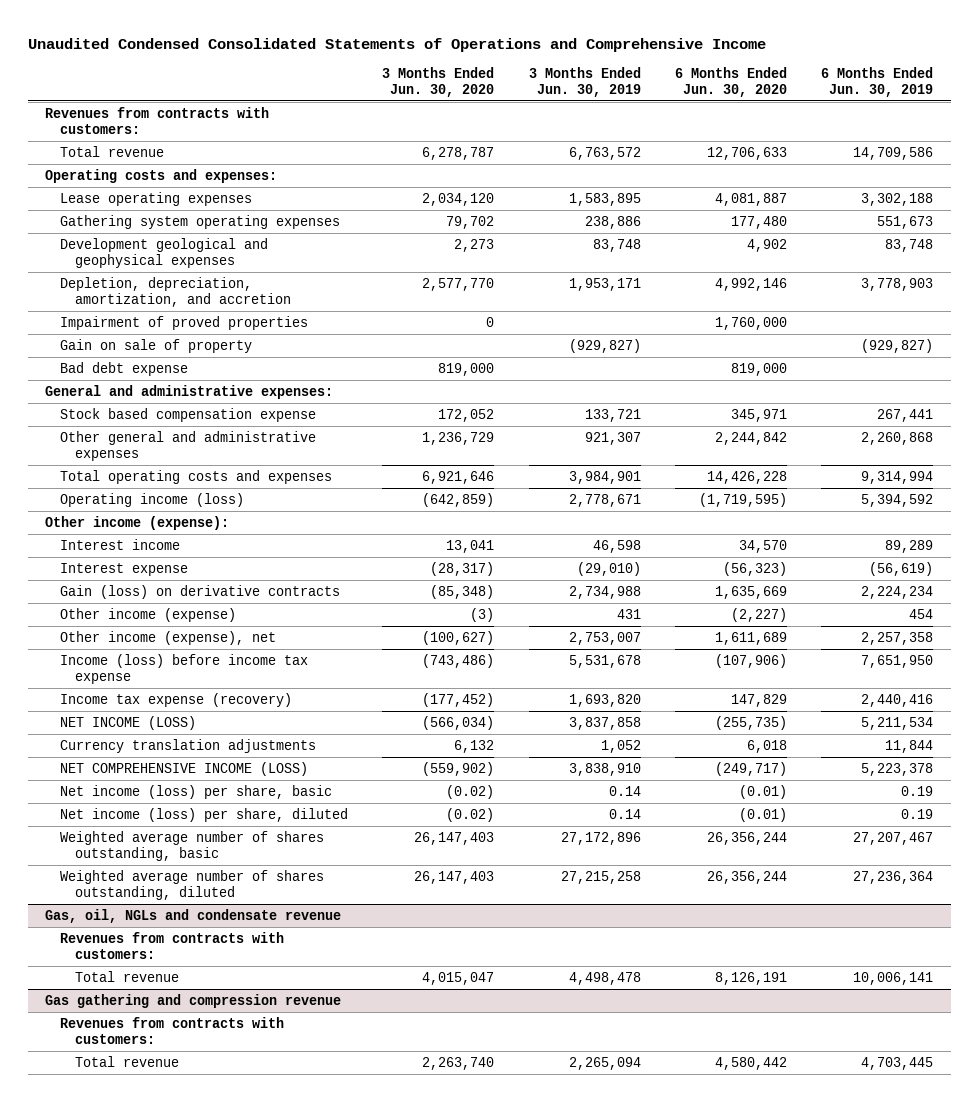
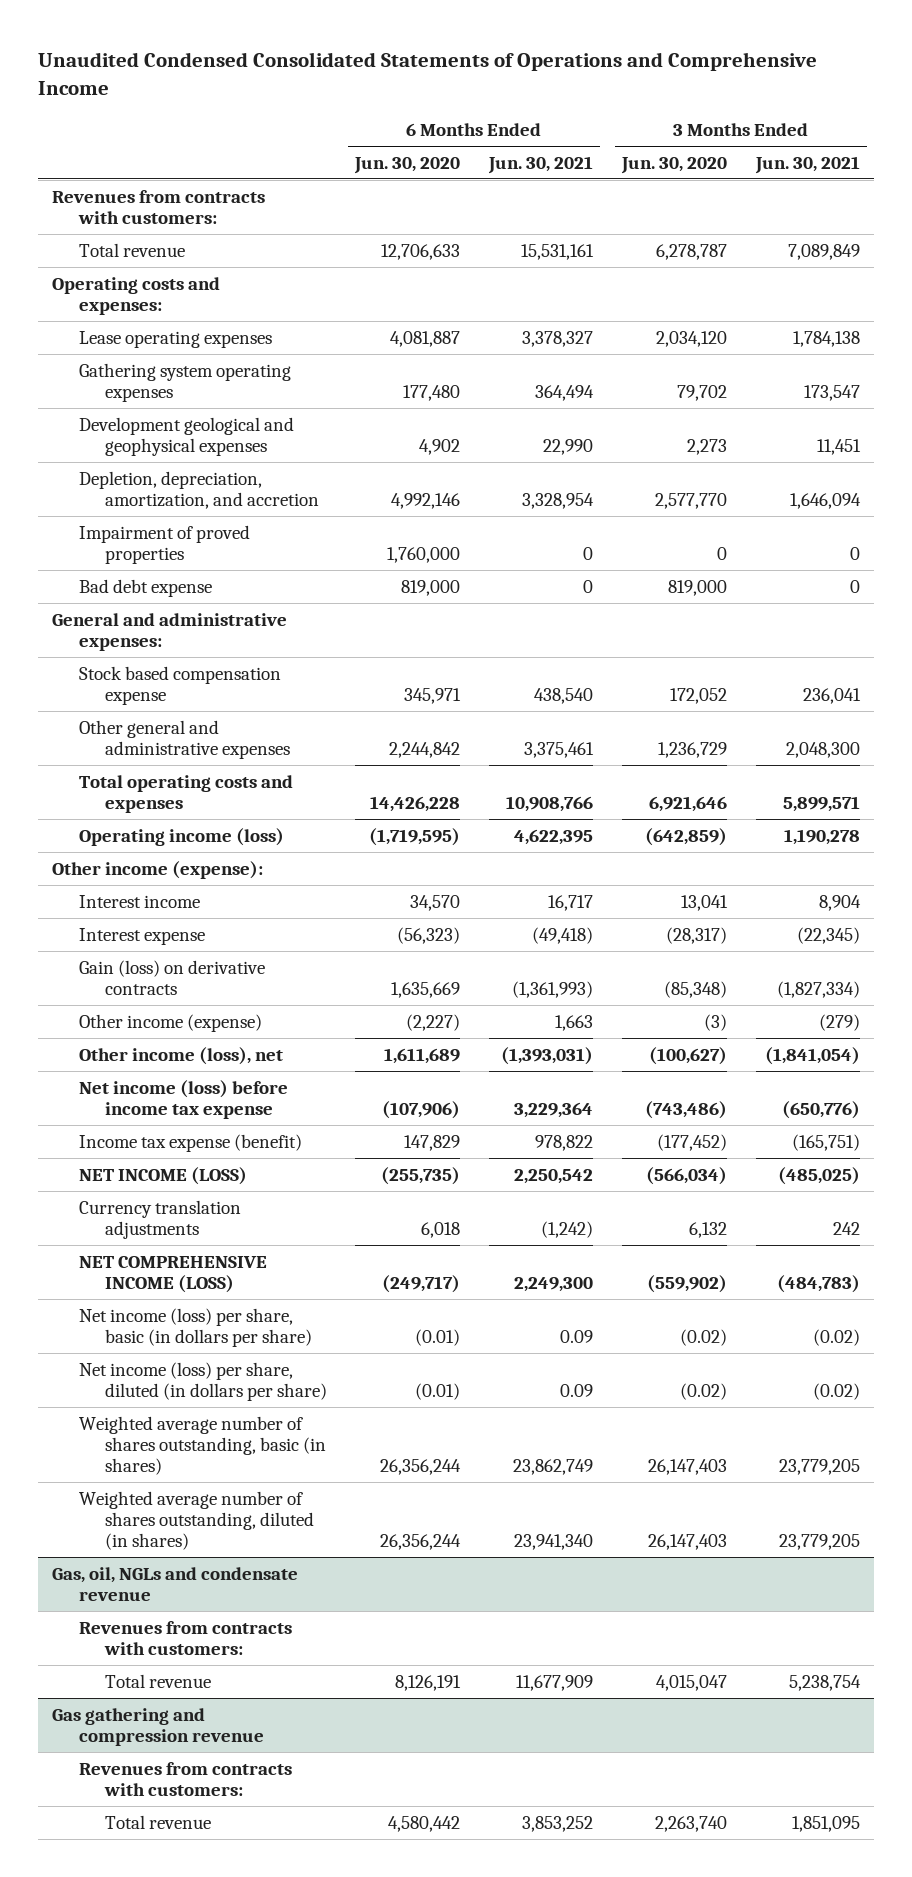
- | 3 Months Ended Jun. 30, 2020 | 3 Months Ended Jun. 30, 2019 | 6 Months Ended Jun. 30, 2020 | 6 Months Ended Jun. 30, 2019
+ | 6 Months Ended Jun. 30, 2020 | 6 Months Ended Jun. 30, 2021 | 3 Months Ended Jun. 30, 2020 | 3 Months Ended Jun. 30, 2021
- Gain on sale of property | | (929,827) | | (929,827)
- Other income (expense), net | (100,627) | 2,753,007 | 1,611,689 | 2,257,358
- Income (loss) before income tax expense | (743,486) | 5,531,678 | (107,906) | 7,651,950
- Income tax expense (recovery) | (177,452) | 1,693,820 | 147,829 | 2,440,416
+ Other income (loss), net | 1,611,689 | (1,393,031) | (100,627) | (1,841,054)
+ Net income (loss) before income tax expense | (107,906) | 3,229,364 | (743,486) | (650,776)
+ Income tax expense (benefit) | 147,829 | 978,822 | (177,452) | (165,751)
- Net income (loss) per share, basic | (0.02) | 0.14 | (0.01) | 0.19
- Net income (loss) per share, diluted | (0.02) | 0.14 | (0.01) | 0.19
- Weighted average number of shares outstanding, basic | 26,147,403 | 27,172,896 | 26,356,244 | 27,207,467
- Weighted average number of shares outstanding, diluted | 26,147,403 | 27,215,258 | 26,356,244 | 27,236,364
+ Net income (loss) per share, basic (in dollars per share) | (0.01) | 0.09 | (0.02) | (0.02)
+ Net income (loss) per share, diluted (in dollars per share) | (0.01) | 0.09 | (0.02) | (0.02)
+ Weighted average number of shares outstanding, basic (in shares) | 26,356,244 | 23,862,749 | 26,147,403 | 23,779,205
+ Weighted average number of shares outstanding, diluted (in shares) | 26,356,244 | 23,941,340 | 26,147,403 | 23,779,205

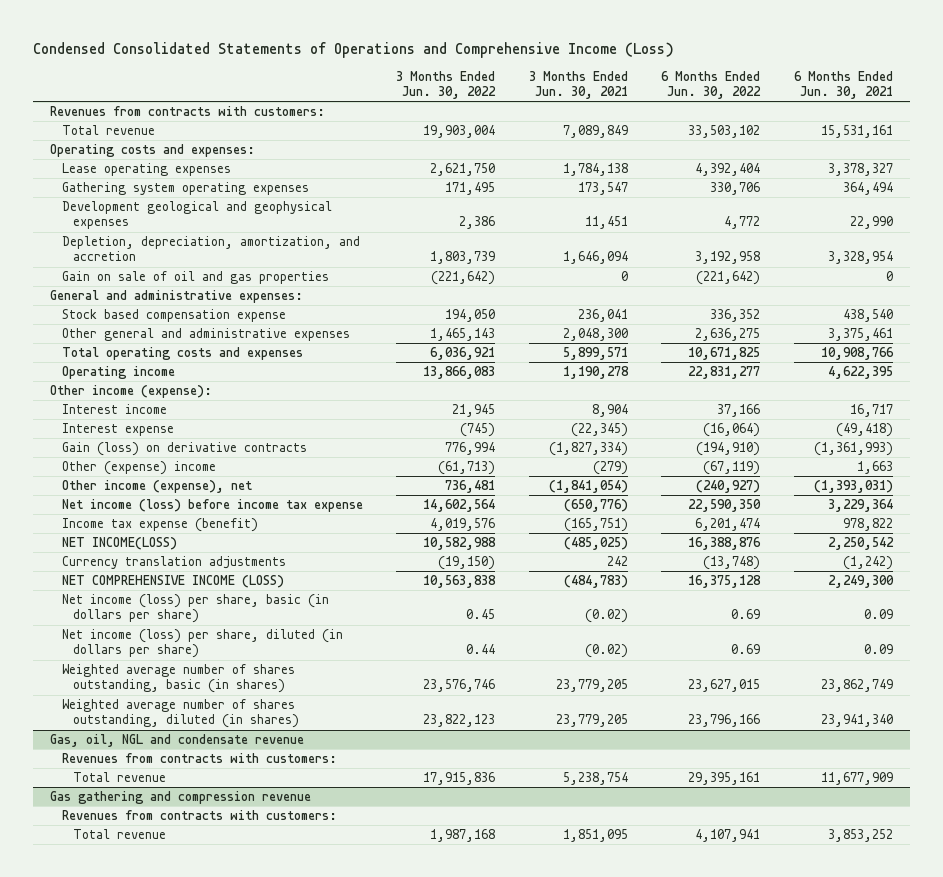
- Unaudited Condensed Consolidated Statements of Operations and Comprehensive Income
+ Condensed Consolidated Statements of Operations and Comprehensive Income (Loss)
- | 6 Months Ended Jun. 30, 2020 | 6 Months Ended Jun. 30, 2021 | 3 Months Ended Jun. 30, 2020 | 3 Months Ended Jun. 30, 2021
+ | 3 Months Ended Jun. 30, 2022 | 3 Months Ended Jun. 30, 2021 | 6 Months Ended Jun. 30, 2022 | 6 Months Ended Jun. 30, 2021
- Impairment of proved properties | 1,760,000 | 0 | 0 | 0
- Bad debt expense | 819,000 | 0 | 819,000 | 0
+ Gain on sale of oil and gas properties | (221,642) | 0 | (221,642) | 0
- Operating income (loss) | (1,719,595) | 4,622,395 | (642,859) | 1,190,278
+ Operating income | 13,866,083 | 1,190,278 | 22,831,277 | 4,622,395
- Other income (expense) | (2,227) | 1,663 | (3) | (279)
- Other income (loss), net | 1,611,689 | (1,393,031) | (100,627) | (1,841,054)
+ Other (expense) income | (61,713) | (279) | (67,119) | 1,663
+ Other income (expense), net | 736,481 | (1,841,054) | (240,927) | (1,393,031)
- NET INCOME (LOSS) | (255,735) | 2,250,542 | (566,034) | (485,025)
+ NET INCOME(LOSS) | 10,582,988 | (485,025) | 16,388,876 | 2,250,542
- Gas, oil, NGLs and condensate revenue
+ Gas, oil, NGL and condensate revenue

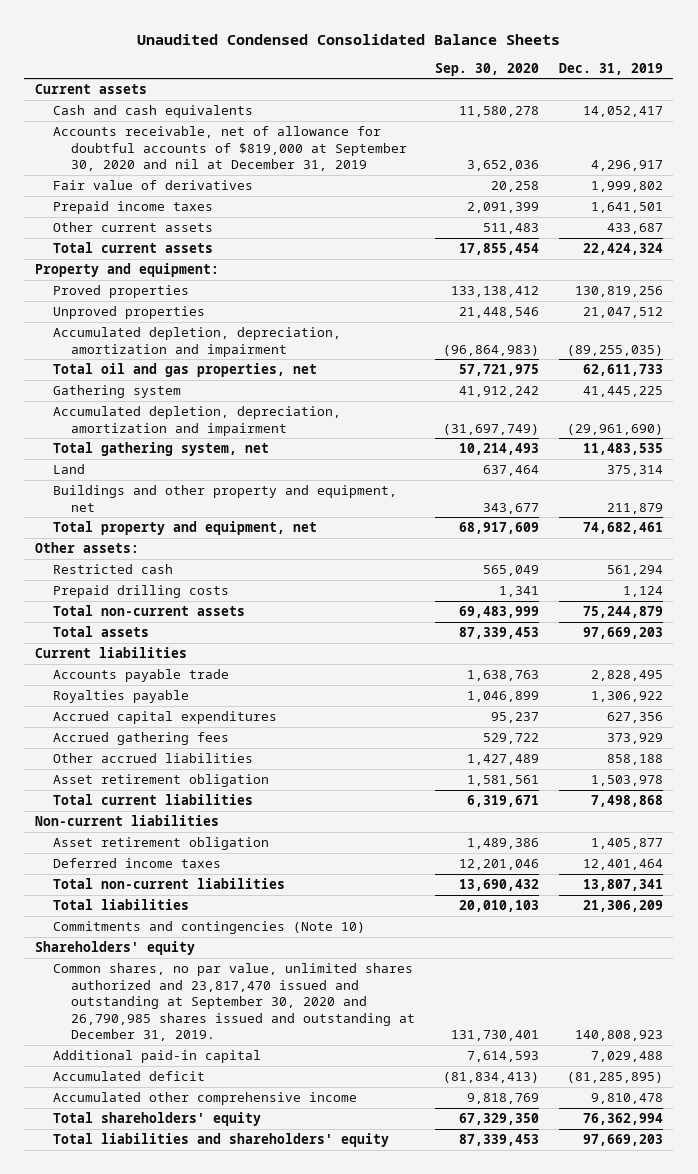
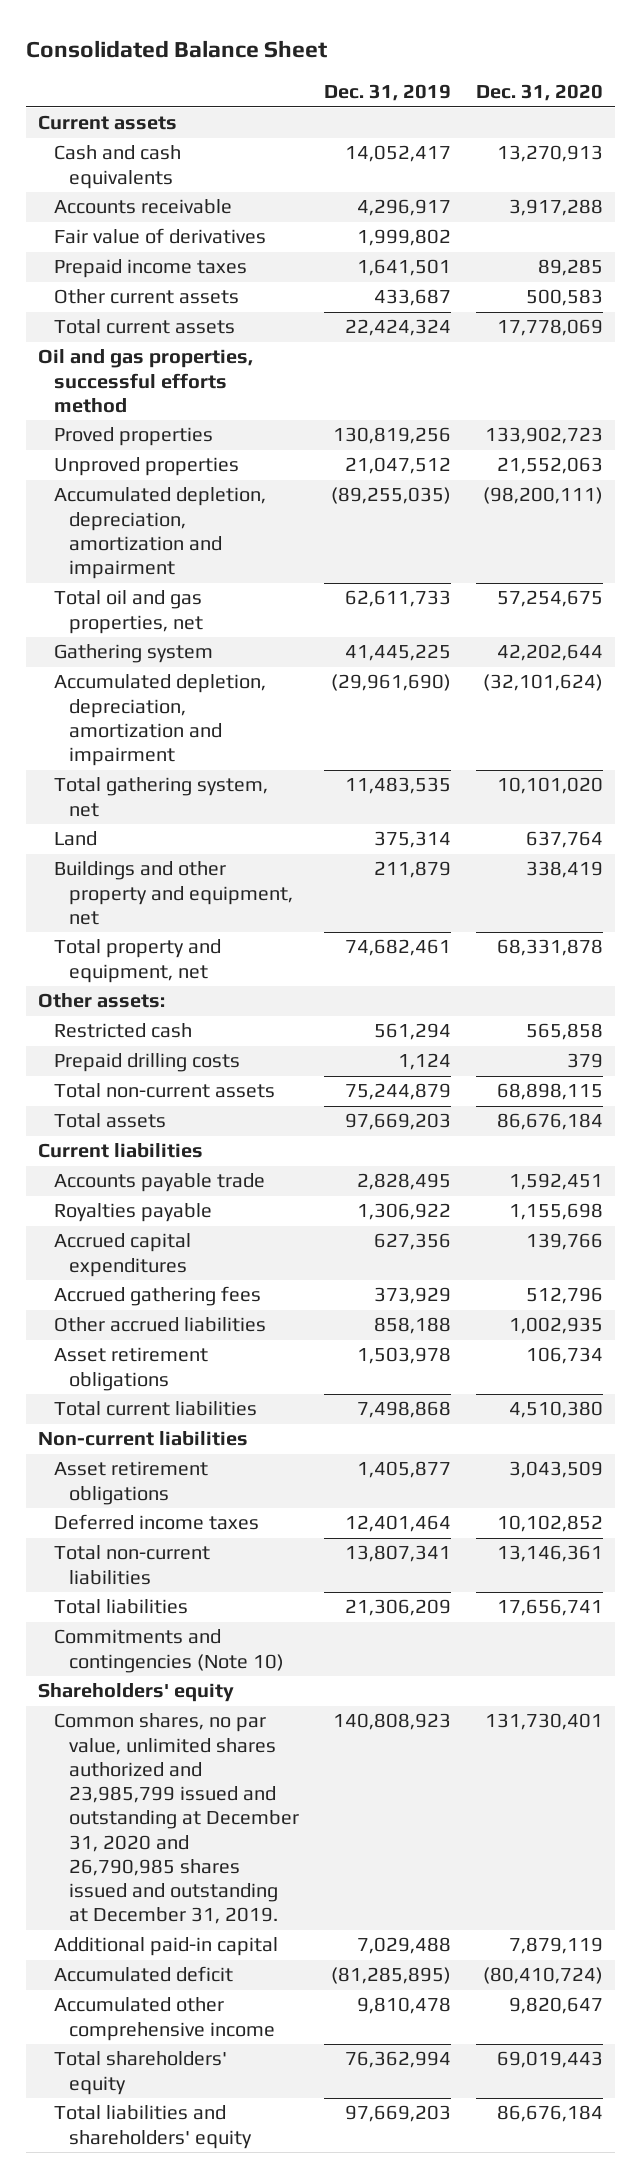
- Unaudited Condensed Consolidated Balance Sheets
+ Consolidated Balance Sheet
- | Sep. 30, 2020 | Dec. 31, 2019
+ | Dec. 31, 2019 | Dec. 31, 2020
- Accounts receivable, net of allowance for doubtful accounts of $819,000 at September 30, 2020 and nil at December 31, 2019 | 3,652,036 | 4,296,917
+ Accounts receivable | 4,296,917 | 3,917,288
- Property and equipment:
+ Oil and gas properties, successful efforts method
- Asset retirement obligation | 1,581,561 | 1,503,978
+ Asset retirement obligations | 1,503,978 | 106,734
- Asset retirement obligation | 1,489,386 | 1,405,877
+ Asset retirement obligations | 1,405,877 | 3,043,509
- Common shares, no par value, unlimited shares authorized and 23,817,470 issued and outstanding at September 30, 2020 and 26,790,985 shares issued and outstanding at December 31, 2019. | 131,730,401 | 140,808,923
+ Common shares, no par value, unlimited shares authorized and 23,985,799 issued and outstanding at December 31, 2020 and 26,790,985 shares issued and outstanding at December 31, 2019. | 140,808,923 | 131,730,401

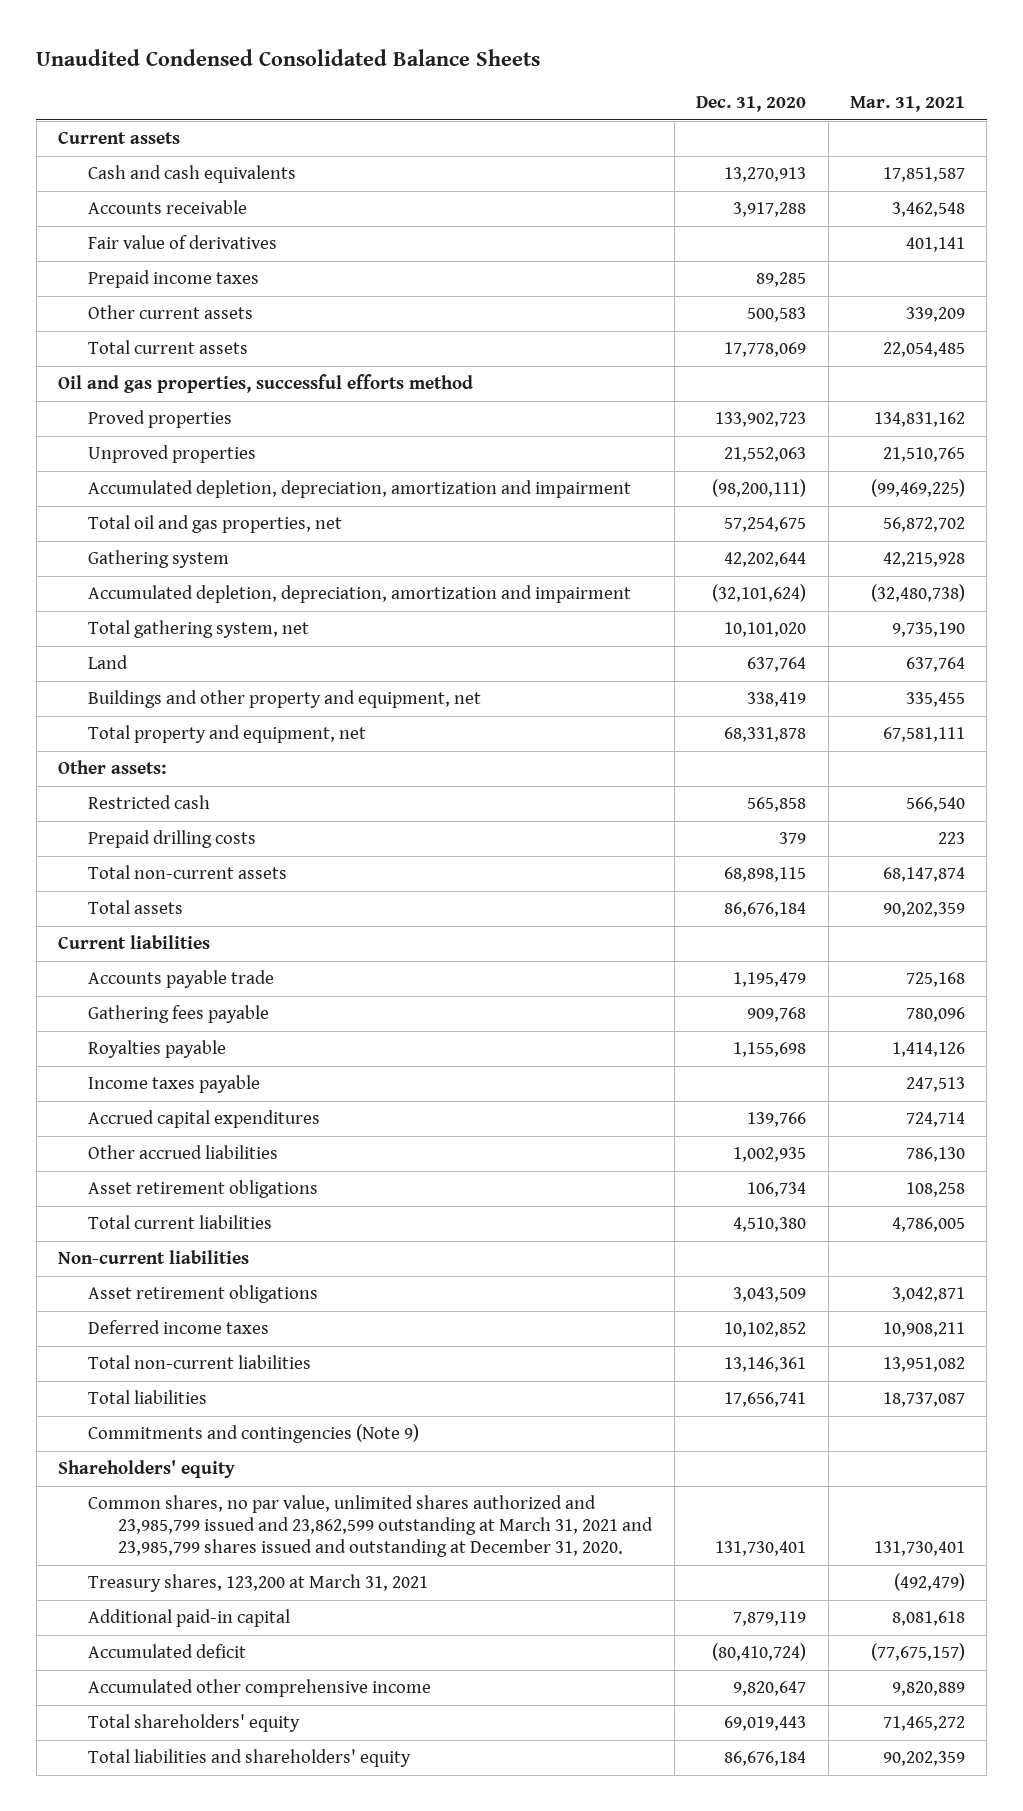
- Consolidated Balance Sheet
+ Unaudited Condensed Consolidated Balance Sheets
- | Dec. 31, 2019 | Dec. 31, 2020
+ | Dec. 31, 2020 | Mar. 31, 2021
- Accounts payable trade | 2,828,495 | 1,592,451
+ Accounts payable trade | 1,195,479 | 725,168
+ Gathering fees payable | 909,768 | 780,096
+ Income taxes payable | | 247,513
- Accrued gathering fees | 373,929 | 512,796
- Commitments and contingencies (Note 10)
+ Commitments and contingencies (Note 9)
- Common shares, no par value, unlimited shares authorized and 23,985,799 issued and outstanding at December 31, 2020 and 26,790,985 shares issued and outstanding at December 31, 2019. | 140,808,923 | 131,730,401
+ Common shares, no par value, unlimited shares authorized and 23,985,799 issued and 23,862,599 outstanding at March 31, 2021 and 23,985,799 shares issued and outstanding at December 31, 2020. | 131,730,401 | 131,730,401
+ Treasury shares, 123,200 at March 31, 2021 | | (492,479)

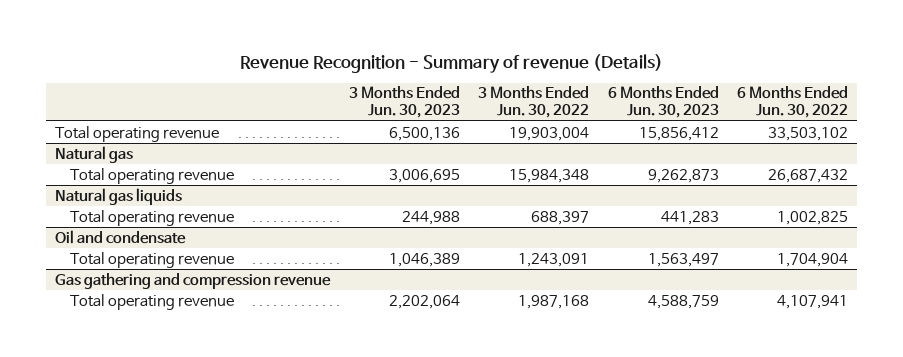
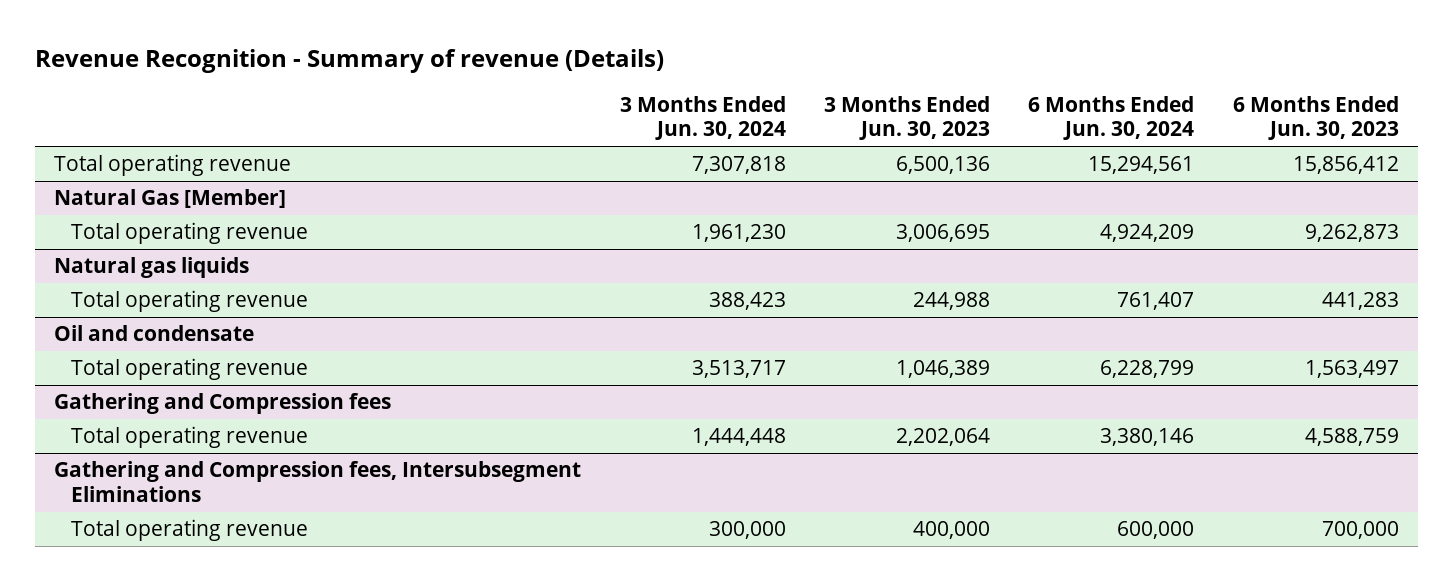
- | 3 Months Ended Jun. 30, 2023 | 3 Months Ended Jun. 30, 2022 | 6 Months Ended Jun. 30, 2023 | 6 Months Ended Jun. 30, 2022
+ | 3 Months Ended Jun. 30, 2024 | 3 Months Ended Jun. 30, 2023 | 6 Months Ended Jun. 30, 2024 | 6 Months Ended Jun. 30, 2023
- Natural gas
+ Natural Gas [Member]
- Gas gathering and compression revenue
+ Gathering and Compression fees
+ Gathering and Compression fees, Intersubsegment Eliminations
+ Total operating revenue | 300,000 | 400,000 | 600,000 | 700,000

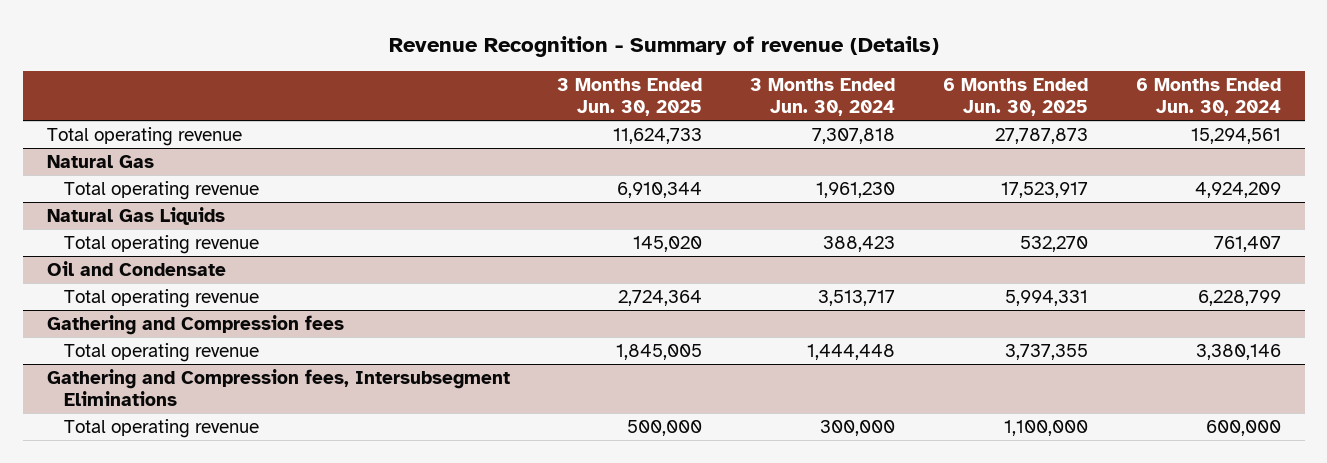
- | 3 Months Ended Jun. 30, 2024 | 3 Months Ended Jun. 30, 2023 | 6 Months Ended Jun. 30, 2024 | 6 Months Ended Jun. 30, 2023
+ | 3 Months Ended Jun. 30, 2025 | 3 Months Ended Jun. 30, 2024 | 6 Months Ended Jun. 30, 2025 | 6 Months Ended Jun. 30, 2024
- Natural Gas [Member]
+ Natural Gas
- Natural gas liquids
+ Natural Gas Liquids
- Oil and condensate
+ Oil and Condensate

